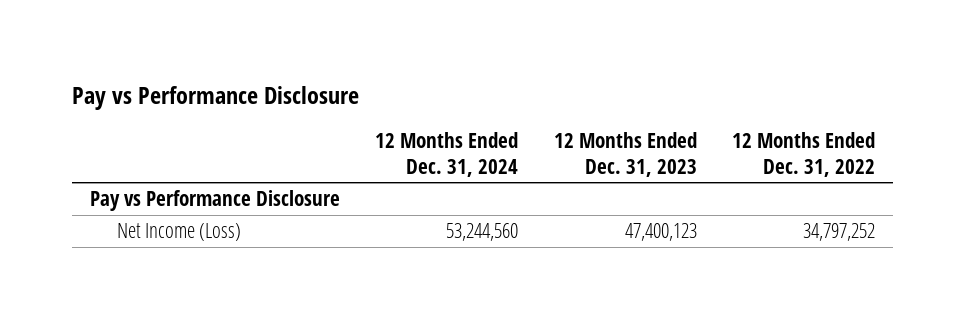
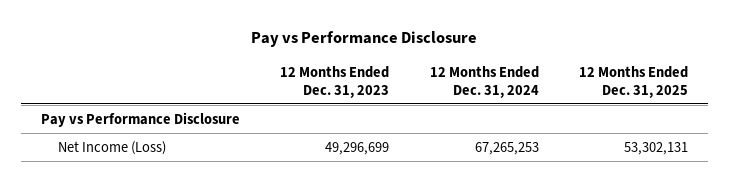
- | 12 Months Ended Dec. 31, 2024 | 12 Months Ended Dec. 31, 2023 | 12 Months Ended Dec. 31, 2022
+ | 12 Months Ended Dec. 31, 2023 | 12 Months Ended Dec. 31, 2024 | 12 Months Ended Dec. 31, 2025
- Net Income (Loss) | 53,244,560 | 47,400,123 | 34,797,252
+ Net Income (Loss) | 49,296,699 | 67,265,253 | 53,302,131

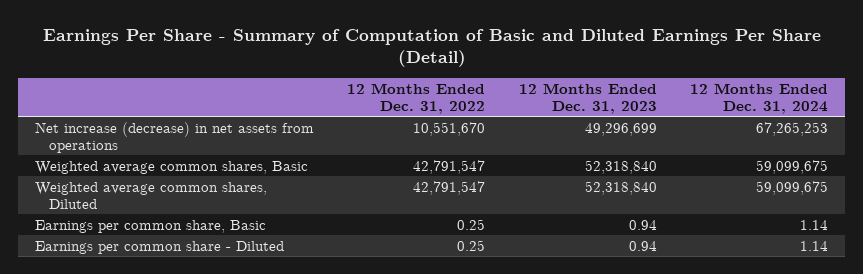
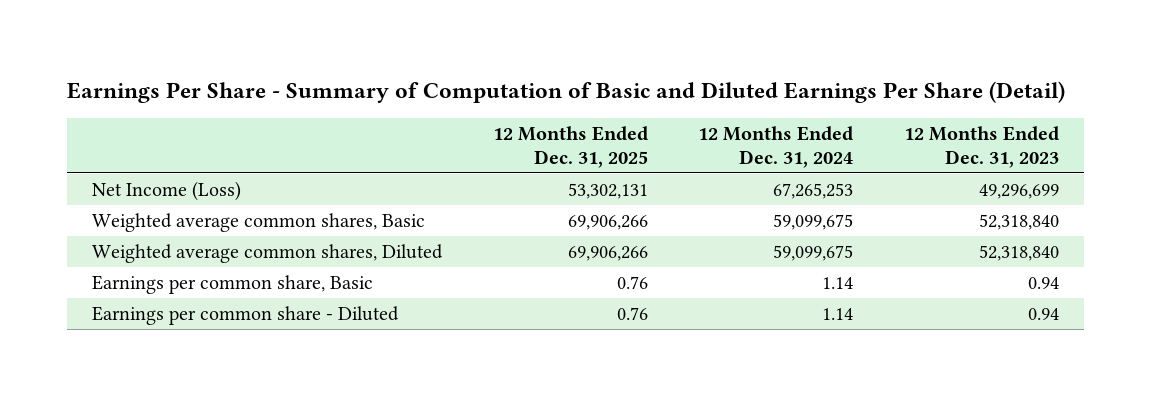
- | 12 Months Ended Dec. 31, 2022 | 12 Months Ended Dec. 31, 2023 | 12 Months Ended Dec. 31, 2024
+ | 12 Months Ended Dec. 31, 2025 | 12 Months Ended Dec. 31, 2024 | 12 Months Ended Dec. 31, 2023
- Net increase (decrease) in net assets from operations | 10,551,670 | 49,296,699 | 67,265,253
+ Net Income (Loss) | 53,302,131 | 67,265,253 | 49,296,699

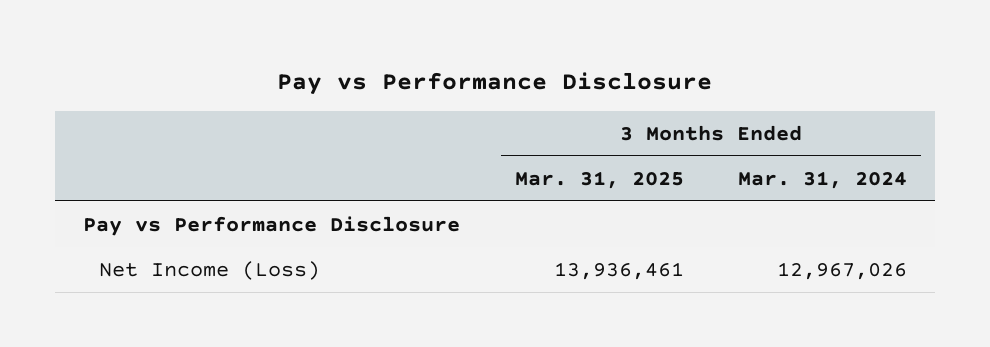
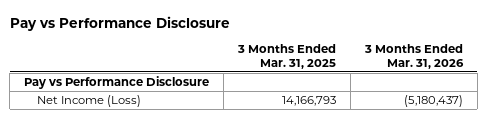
- | 3 Months Ended Mar. 31, 2025 | 3 Months Ended Mar. 31, 2024
+ | 3 Months Ended Mar. 31, 2025 | 3 Months Ended Mar. 31, 2026
- Net Income (Loss) | 13,936,461 | 12,967,026
+ Net Income (Loss) | 14,166,793 | (5,180,437)

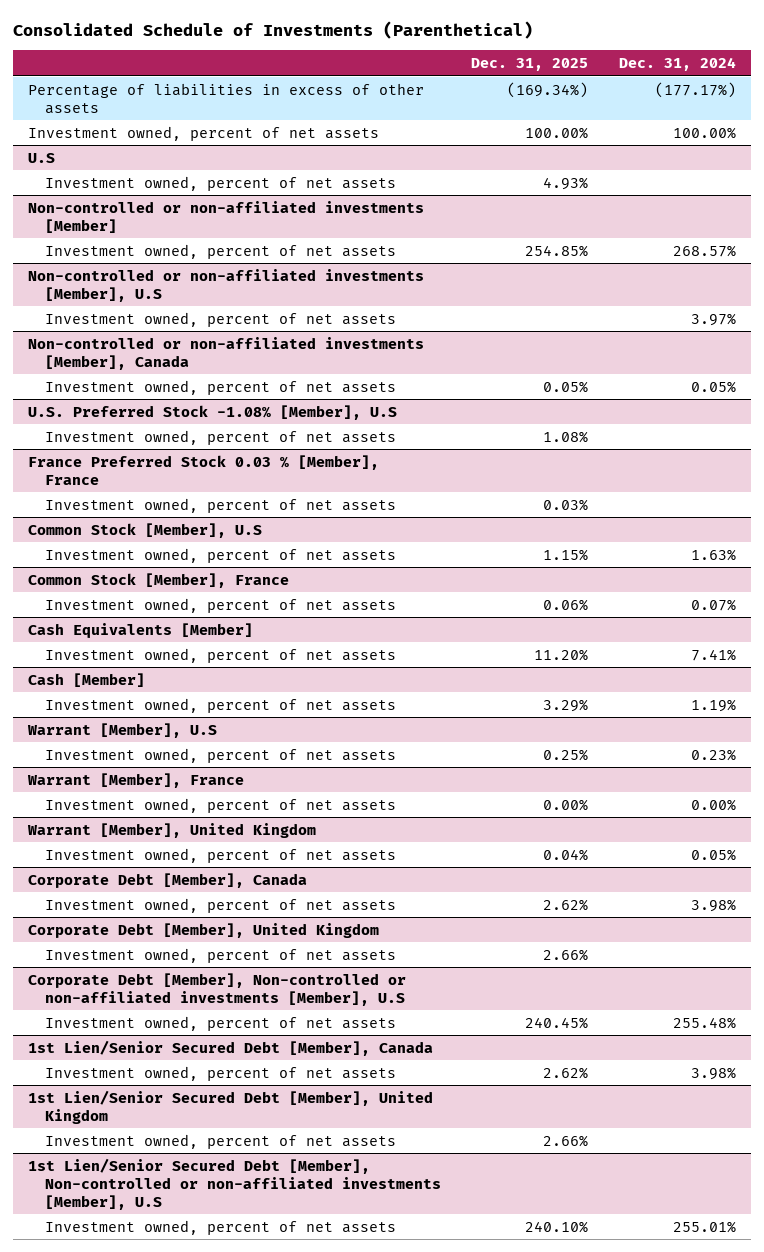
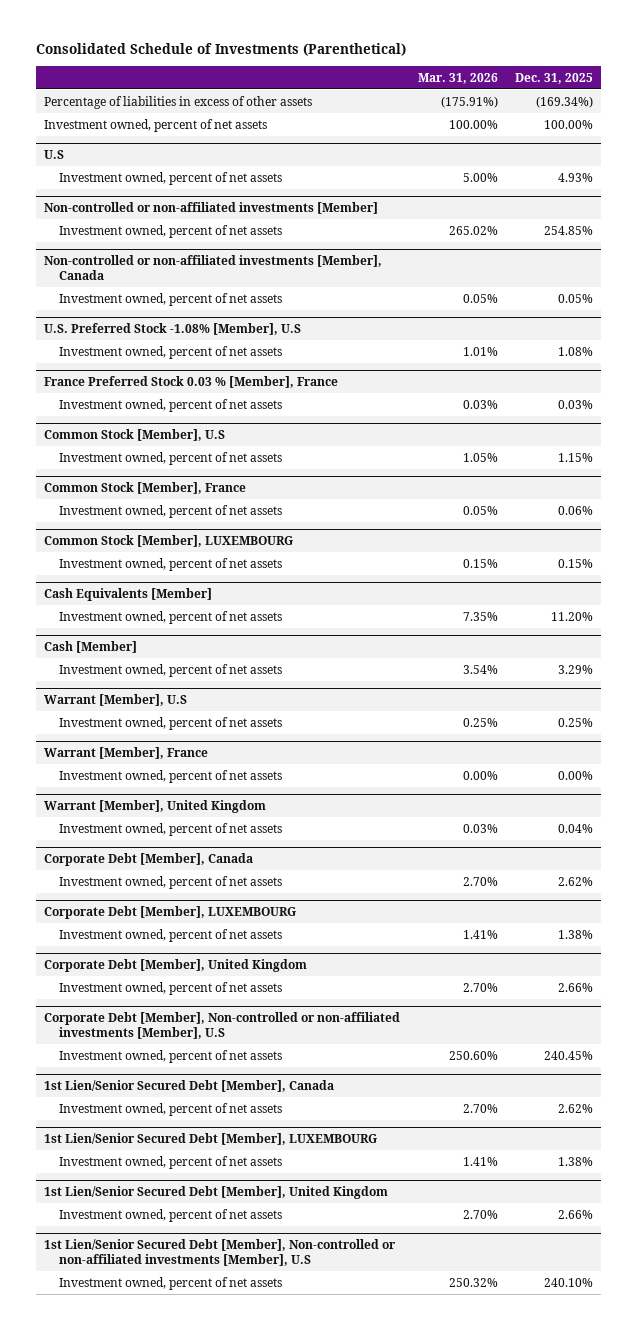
- | Dec. 31, 2025 | Dec. 31, 2024
+ | Mar. 31, 2026 | Dec. 31, 2025
- Non-controlled or non-affiliated investments [Member], U.S
- Investment owned, percent of net assets | | 3.97%
+ Common Stock [Member], LUXEMBOURG
+ Investment owned, percent of net assets | 0.15% | 0.15%
+ Corporate Debt [Member], LUXEMBOURG
+ Investment owned, percent of net assets | 1.41% | 1.38%
+ 1st Lien/Senior Secured Debt [Member], LUXEMBOURG
+ Investment owned, percent of net assets | 1.41% | 1.38%

